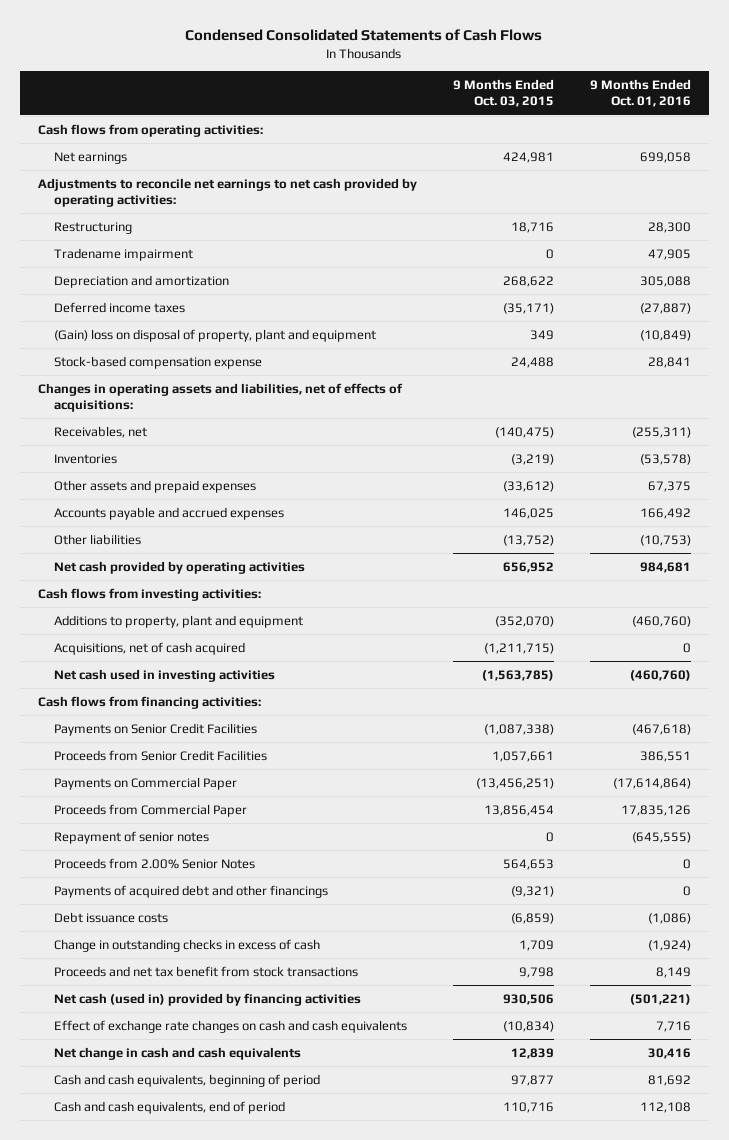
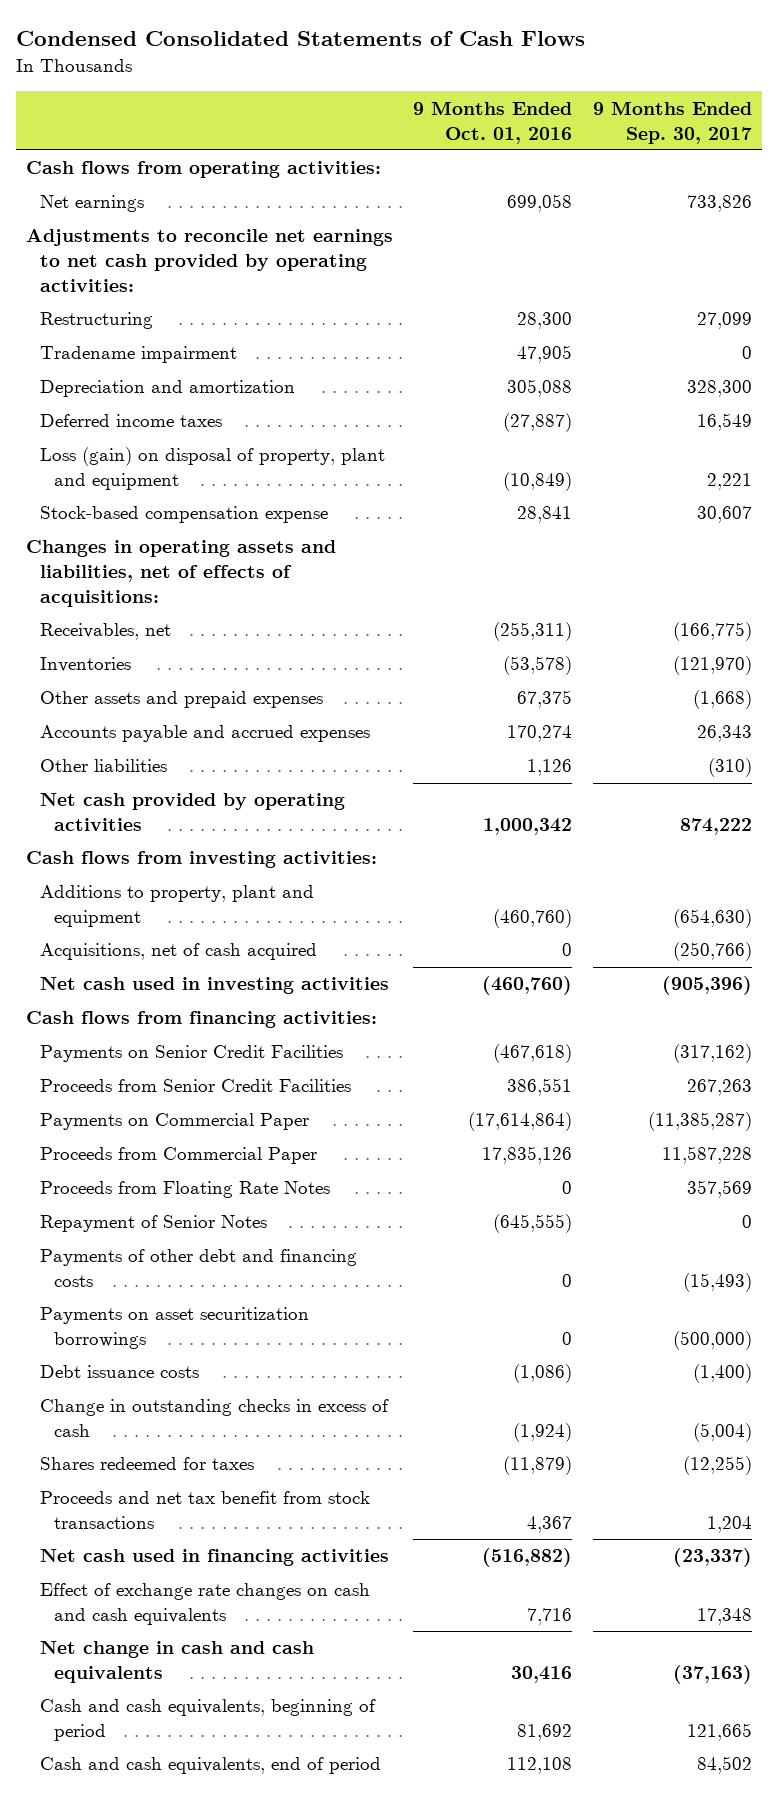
- | 9 Months Ended Oct. 03, 2015 | 9 Months Ended Oct. 01, 2016
+ | 9 Months Ended Oct. 01, 2016 | 9 Months Ended Sep. 30, 2017
- (Gain) loss on disposal of property, plant and equipment | 349 | (10,849)
+ Loss (gain) on disposal of property, plant and equipment | (10,849) | 2,221
- Accounts payable and accrued expenses | 146,025 | 166,492
- Other liabilities | (13,752) | (10,753)
- Net cash provided by operating activities | 656,952 | 984,681
+ Accounts payable and accrued expenses | 170,274 | 26,343
+ Other liabilities | 1,126 | (310)
+ Net cash provided by operating activities | 1,000,342 | 874,222
- Repayment of senior notes | 0 | (645,555)
- Proceeds from 2.00% Senior Notes | 564,653 | 0
- Payments of acquired debt and other financings | (9,321) | 0
+ Proceeds from Floating Rate Notes | 0 | 357,569
+ Repayment of Senior Notes | (645,555) | 0
+ Payments of other debt and financing costs | 0 | (15,493)
+ Payments on asset securitization borrowings | 0 | (500,000)
- Proceeds and net tax benefit from stock transactions | 9,798 | 8,149
- Net cash (used in) provided by financing activities | 930,506 | (501,221)
+ Shares redeemed for taxes | (11,879) | (12,255)
+ Proceeds and net tax benefit from stock transactions | 4,367 | 1,204
+ Net cash used in financing activities | (516,882) | (23,337)

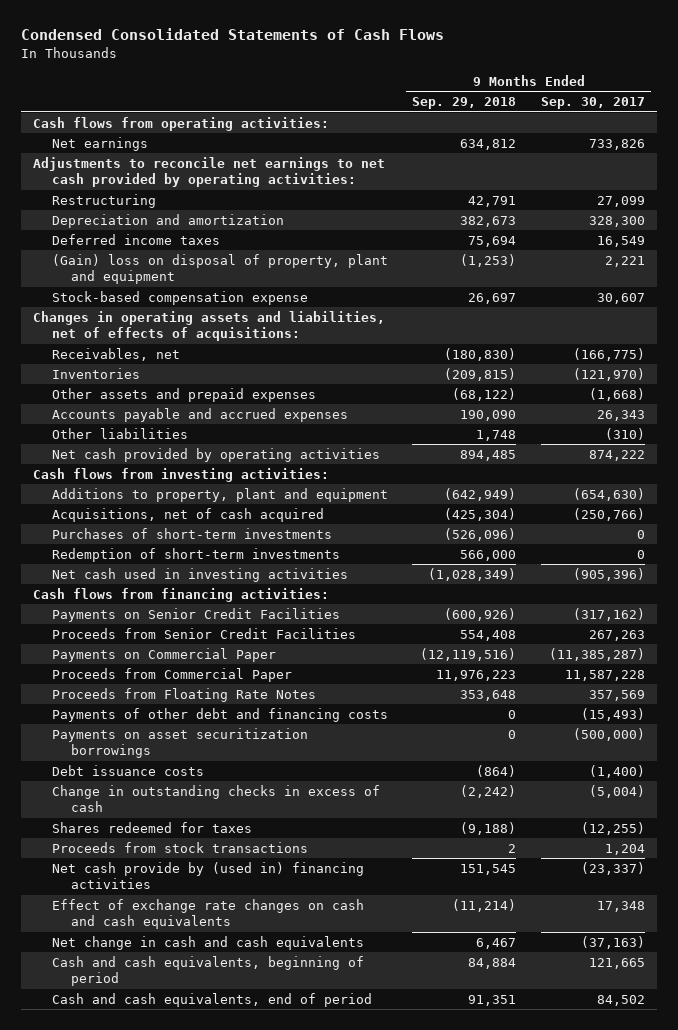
- | 9 Months Ended Oct. 01, 2016 | 9 Months Ended Sep. 30, 2017
+ | 9 Months Ended Sep. 29, 2018 | 9 Months Ended Sep. 30, 2017
- Tradename impairment | 47,905 | 0
- Loss (gain) on disposal of property, plant and equipment | (10,849) | 2,221
+ (Gain) loss on disposal of property, plant and equipment | (1,253) | 2,221
+ Purchases of short-term investments | (526,096) | 0
+ Redemption of short-term investments | 566,000 | 0
- Repayment of Senior Notes | (645,555) | 0
- Proceeds and net tax benefit from stock transactions | 4,367 | 1,204
- Net cash used in financing activities | (516,882) | (23,337)
+ Proceeds from stock transactions | 2 | 1,204
+ Net cash provide by (used in) financing activities | 151,545 | (23,337)

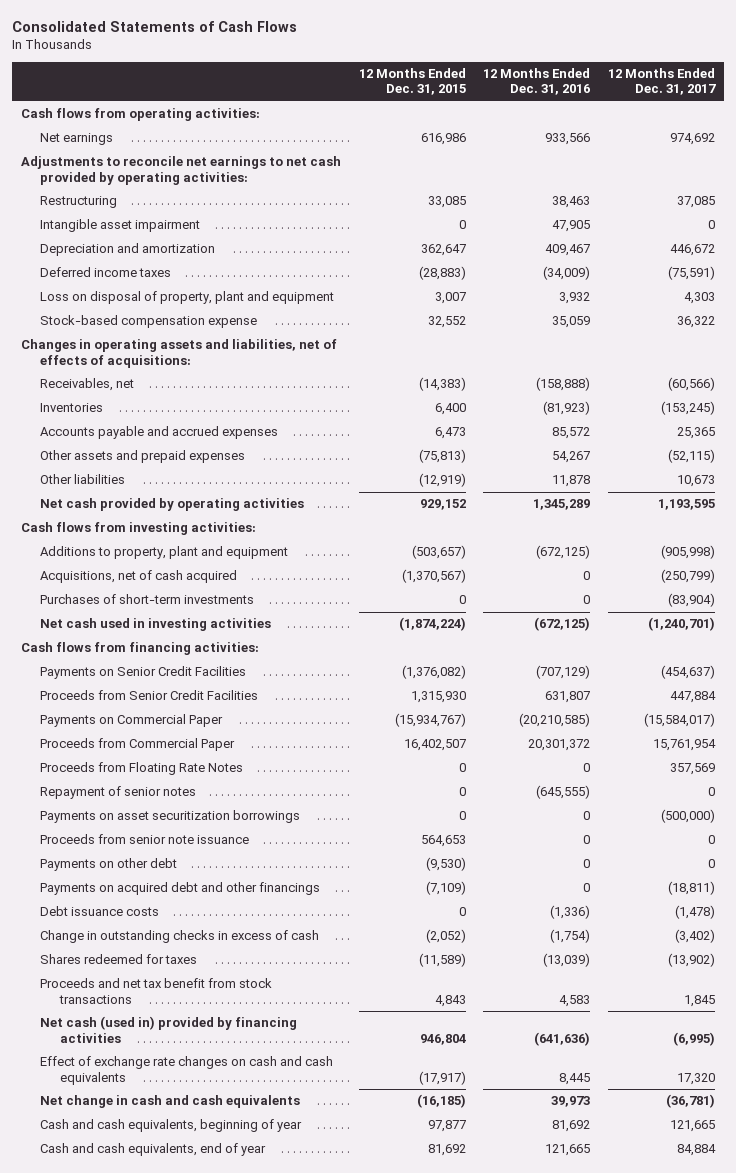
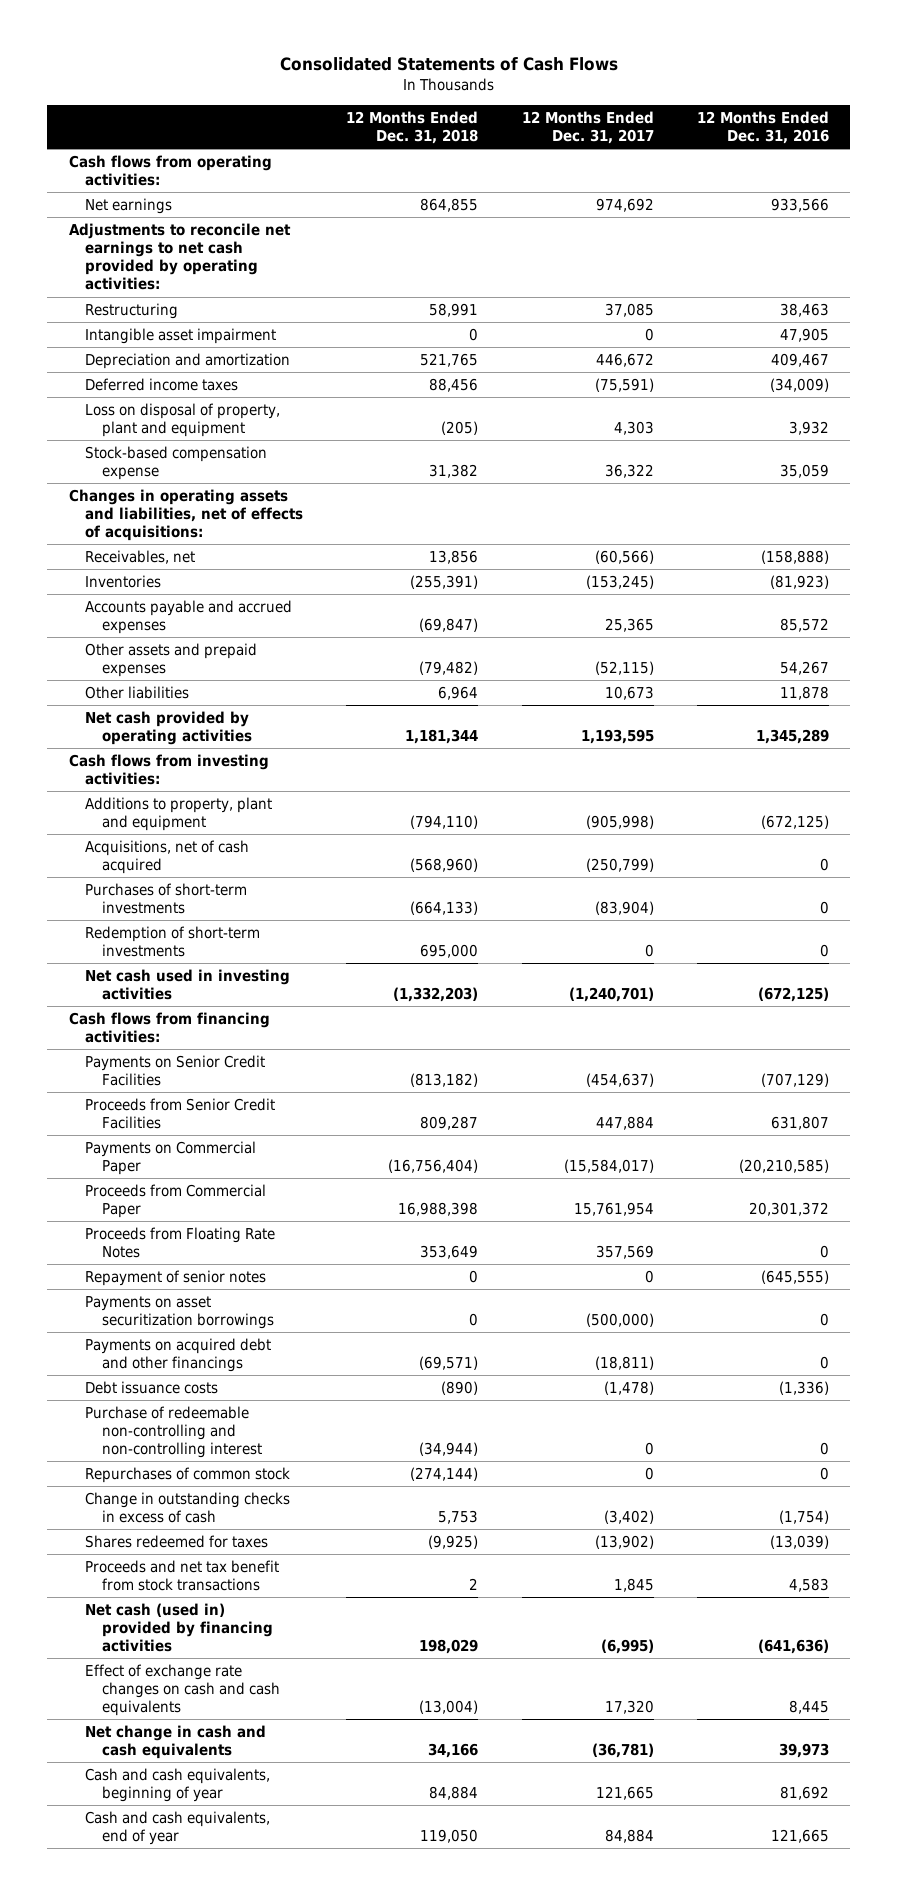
- | 12 Months Ended Dec. 31, 2015 | 12 Months Ended Dec. 31, 2016 | 12 Months Ended Dec. 31, 2017
+ | 12 Months Ended Dec. 31, 2018 | 12 Months Ended Dec. 31, 2017 | 12 Months Ended Dec. 31, 2016
+ Redemption of short-term investments | 695,000 | 0 | 0
- Proceeds from senior note issuance | 564,653 | 0 | 0
- Payments on other debt | (9,530) | 0 | 0
+ Purchase of redeemable non-controlling and non-controlling interest | (34,944) | 0 | 0
+ Repurchases of common stock | (274,144) | 0 | 0

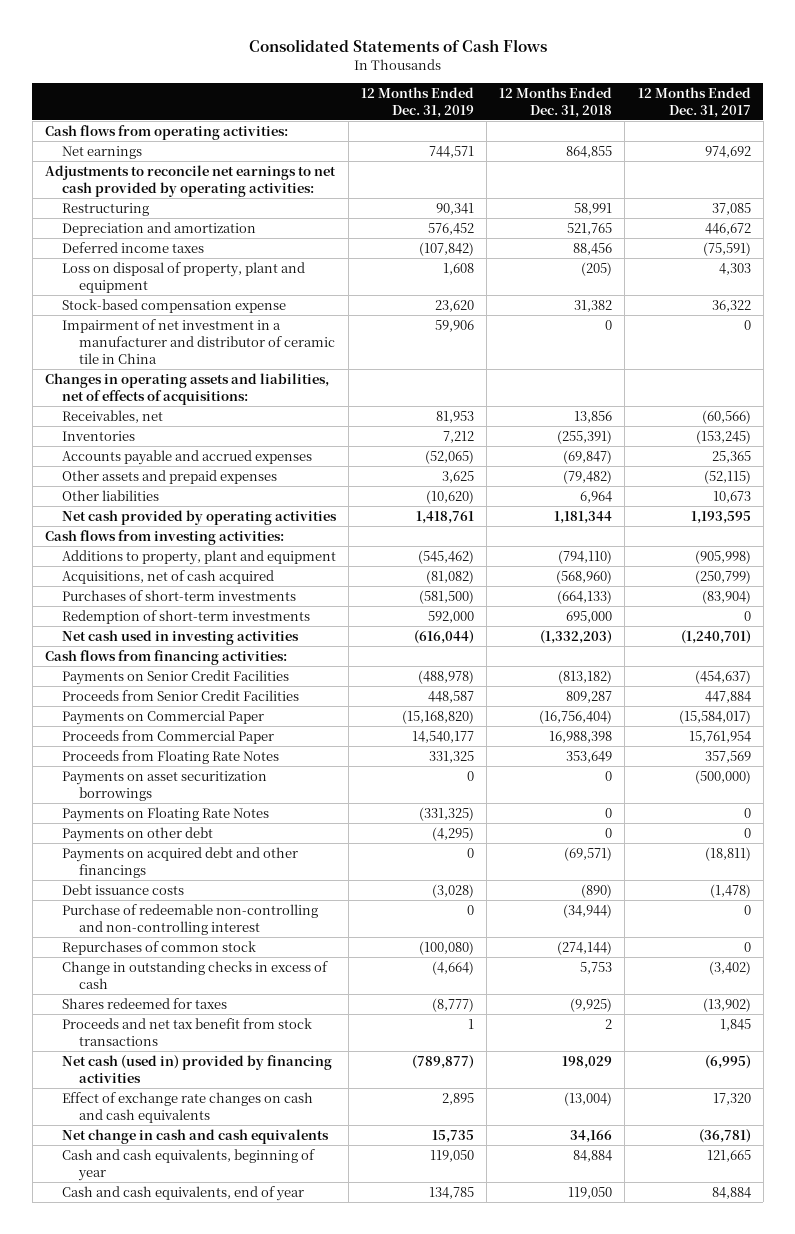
- | 12 Months Ended Dec. 31, 2018 | 12 Months Ended Dec. 31, 2017 | 12 Months Ended Dec. 31, 2016
+ | 12 Months Ended Dec. 31, 2019 | 12 Months Ended Dec. 31, 2018 | 12 Months Ended Dec. 31, 2017
- Intangible asset impairment | 0 | 0 | 47,905
+ Impairment of net investment in a manufacturer and distributor of ceramic tile in China | 59,906 | 0 | 0
- Repayment of senior notes | 0 | 0 | (645,555)
+ Payments on Floating Rate Notes | (331,325) | 0 | 0
+ Payments on other debt | (4,295) | 0 | 0

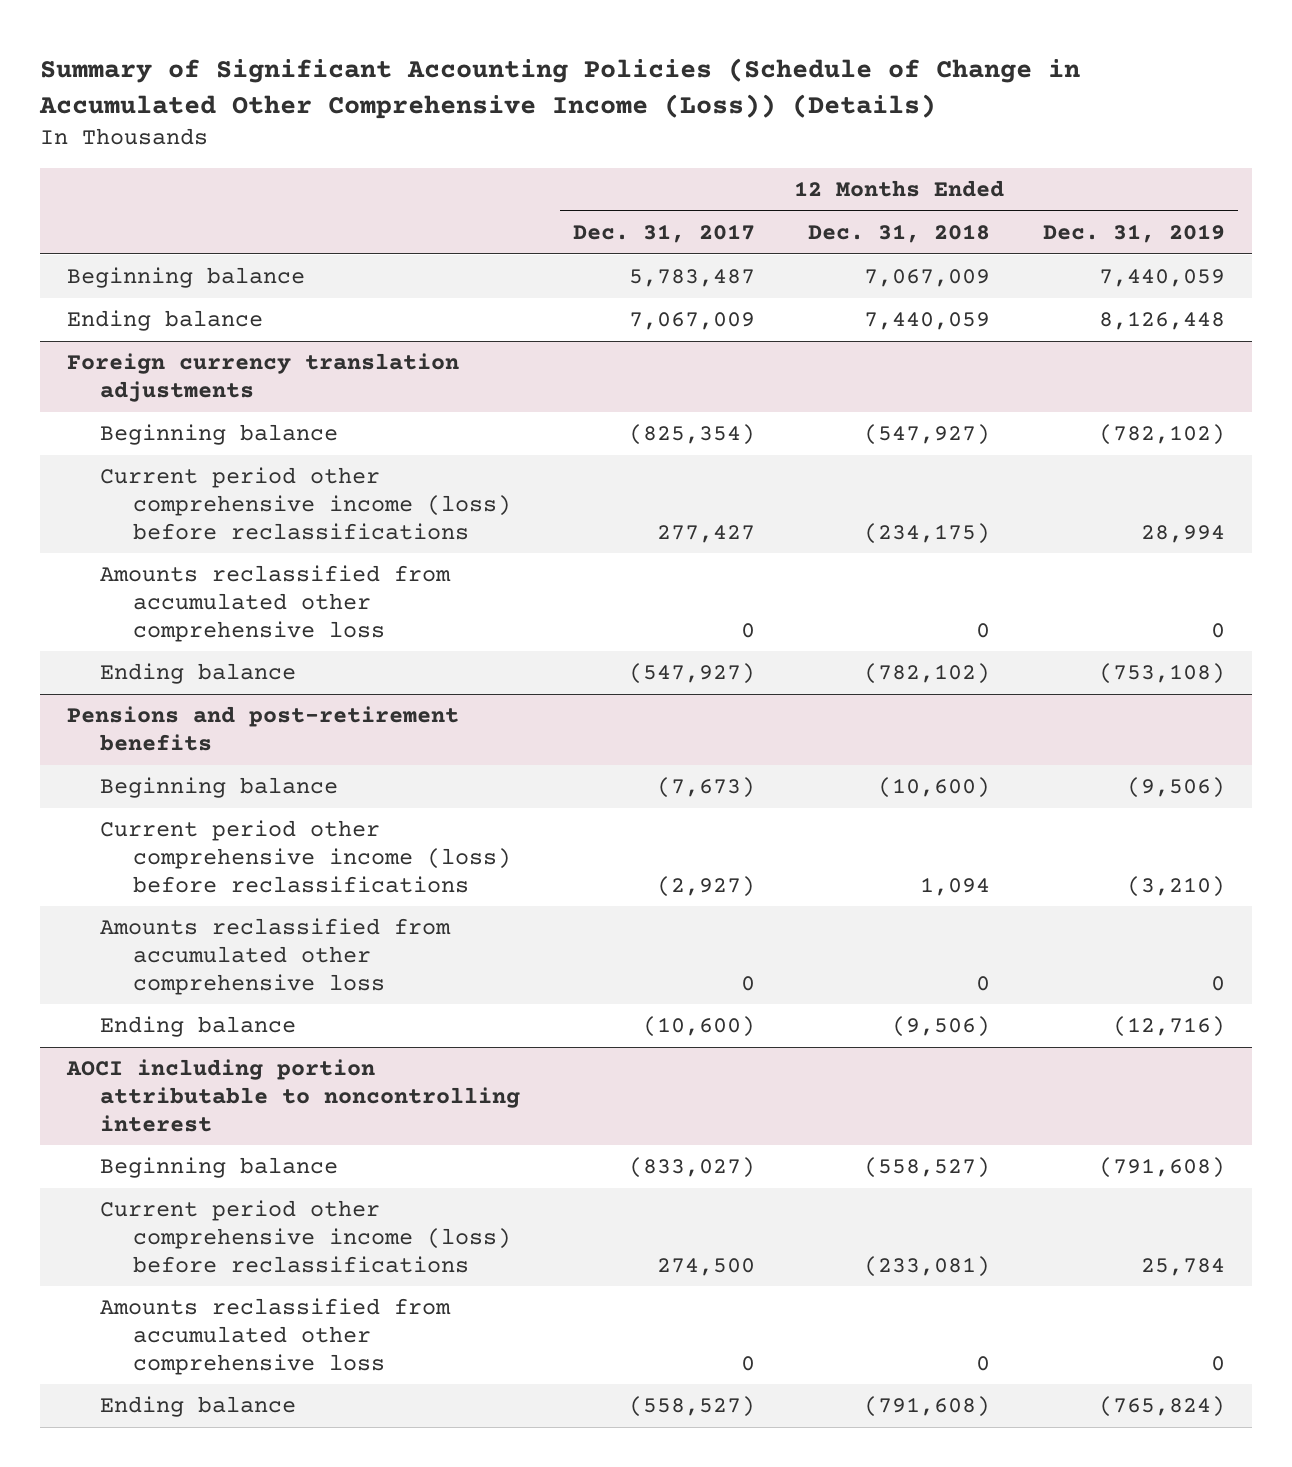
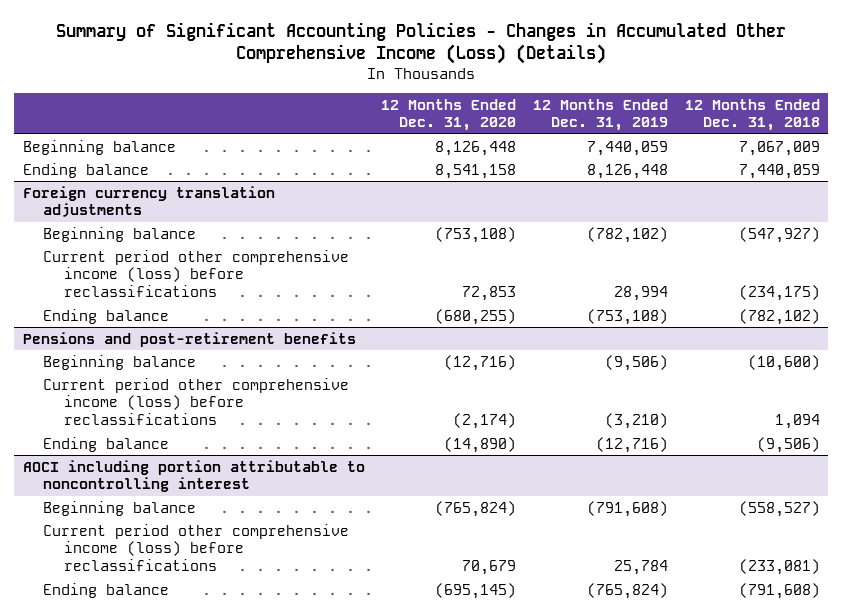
- Summary of Significant Accounting Policies (Schedule of Change in Accumulated Other Comprehensive Income (Loss)) (Details)
+ Summary of Significant Accounting Policies - Changes in Accumulated Other Comprehensive Income (Loss) (Details)
- | 12 Months Ended Dec. 31, 2017 | 12 Months Ended Dec. 31, 2018 | 12 Months Ended Dec. 31, 2019
+ | 12 Months Ended Dec. 31, 2020 | 12 Months Ended Dec. 31, 2019 | 12 Months Ended Dec. 31, 2018
@ Foreign currency translation adjustments
- Amounts reclassified from accumulated other comprehensive loss | 0 | 0 | 0
@ Pensions and post-retirement benefits
- Amounts reclassified from accumulated other comprehensive loss | 0 | 0 | 0
@ AOCI including portion attributable to noncontrolling interest
- Amounts reclassified from accumulated other comprehensive loss | 0 | 0 | 0

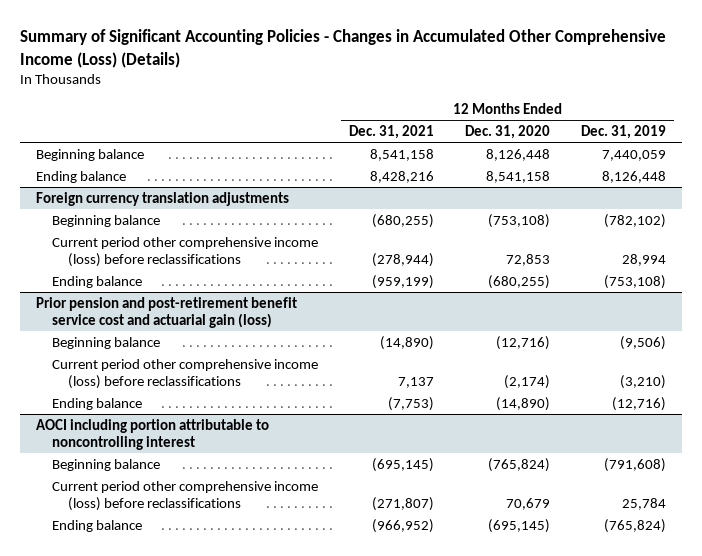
- | 12 Months Ended Dec. 31, 2020 | 12 Months Ended Dec. 31, 2019 | 12 Months Ended Dec. 31, 2018
+ | 12 Months Ended Dec. 31, 2021 | 12 Months Ended Dec. 31, 2020 | 12 Months Ended Dec. 31, 2019
- Pensions and post-retirement benefits
+ Prior pension and post-retirement benefit service cost and actuarial gain (loss)

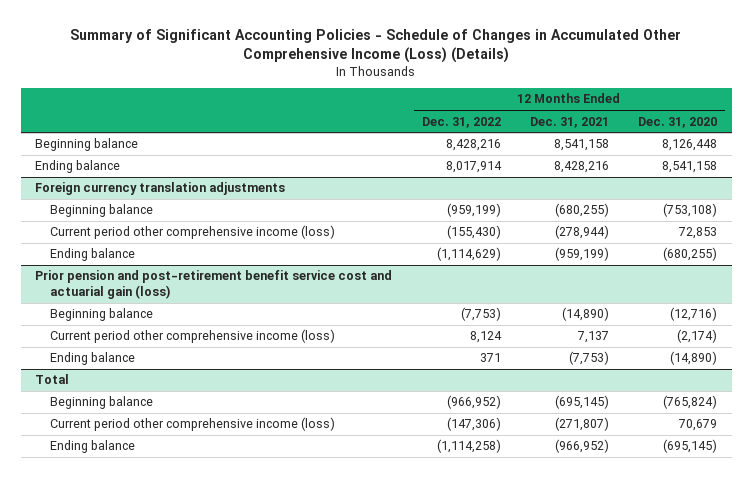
- Summary of Significant Accounting Policies - Changes in Accumulated Other Comprehensive Income (Loss) (Details)
+ Summary of Significant Accounting Policies - Schedule of Changes in Accumulated Other Comprehensive Income (Loss) (Details)
- | 12 Months Ended Dec. 31, 2021 | 12 Months Ended Dec. 31, 2020 | 12 Months Ended Dec. 31, 2019
+ | 12 Months Ended Dec. 31, 2022 | 12 Months Ended Dec. 31, 2021 | 12 Months Ended Dec. 31, 2020
@ Foreign currency translation adjustments
- Current period other comprehensive income (loss) before reclassifications | (278,944) | 72,853 | 28,994
+ Current period other comprehensive income (loss) | (155,430) | (278,944) | 72,853
@ Prior pension and post-retirement benefit service cost and actuarial gain (loss)
- Current period other comprehensive income (loss) before reclassifications | 7,137 | (2,174) | (3,210)
+ Current period other comprehensive income (loss) | 8,124 | 7,137 | (2,174)
- AOCI including portion attributable to noncontrolling interest
+ Total
- Current period other comprehensive income (loss) before reclassifications | (271,807) | 70,679 | 25,784
+ Current period other comprehensive income (loss) | (147,306) | (271,807) | 70,679

